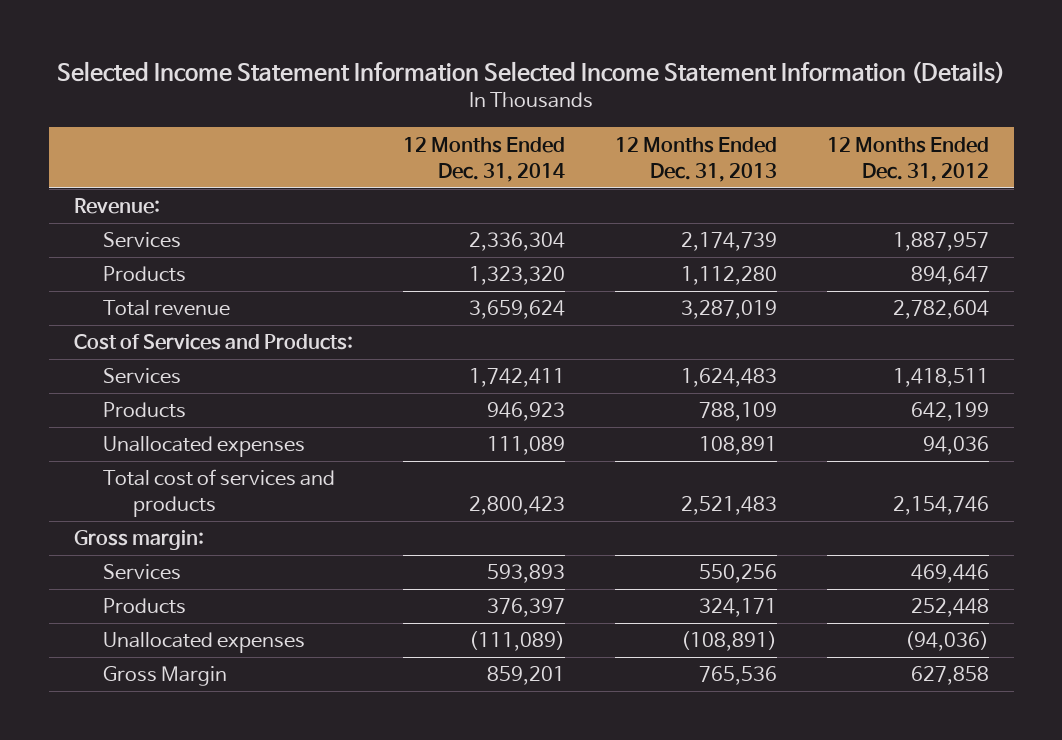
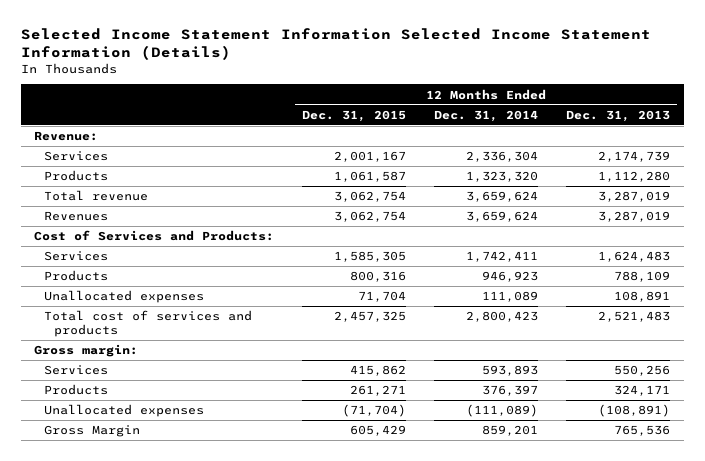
- | 12 Months Ended Dec. 31, 2014 | 12 Months Ended Dec. 31, 2013 | 12 Months Ended Dec. 31, 2012
+ | 12 Months Ended Dec. 31, 2015 | 12 Months Ended Dec. 31, 2014 | 12 Months Ended Dec. 31, 2013
+ Revenues | 3,062,754 | 3,659,624 | 3,287,019

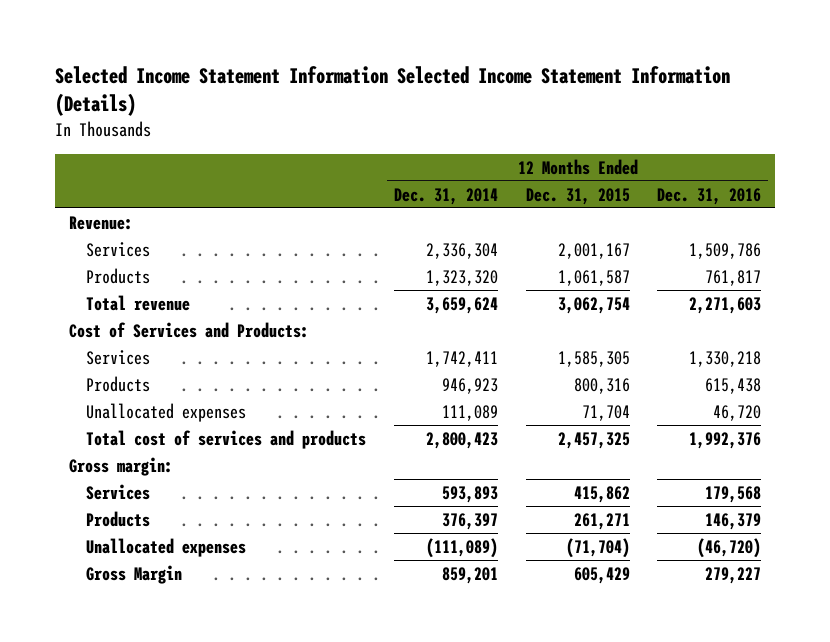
- | 12 Months Ended Dec. 31, 2015 | 12 Months Ended Dec. 31, 2014 | 12 Months Ended Dec. 31, 2013
+ | 12 Months Ended Dec. 31, 2014 | 12 Months Ended Dec. 31, 2015 | 12 Months Ended Dec. 31, 2016
- Revenues | 3,062,754 | 3,659,624 | 3,287,019

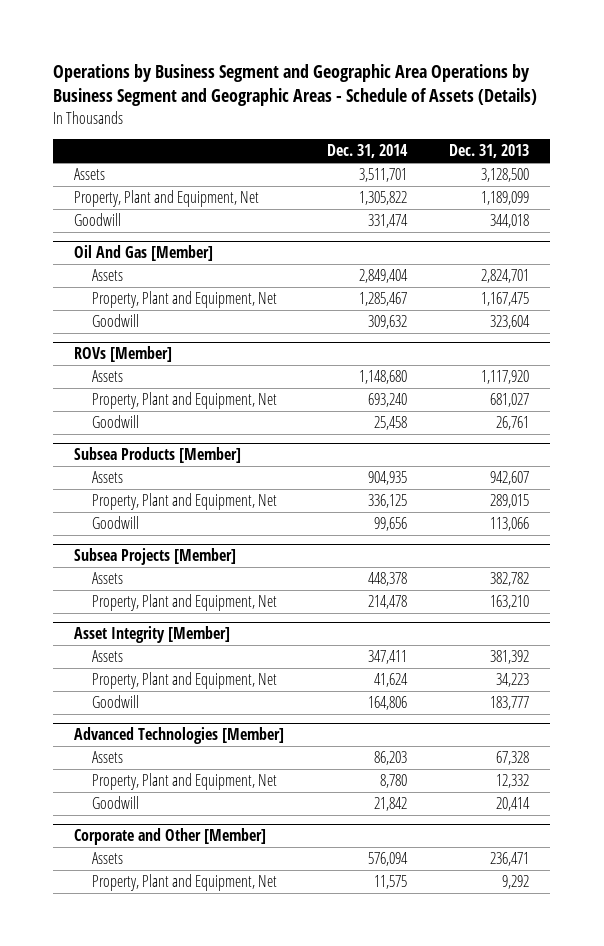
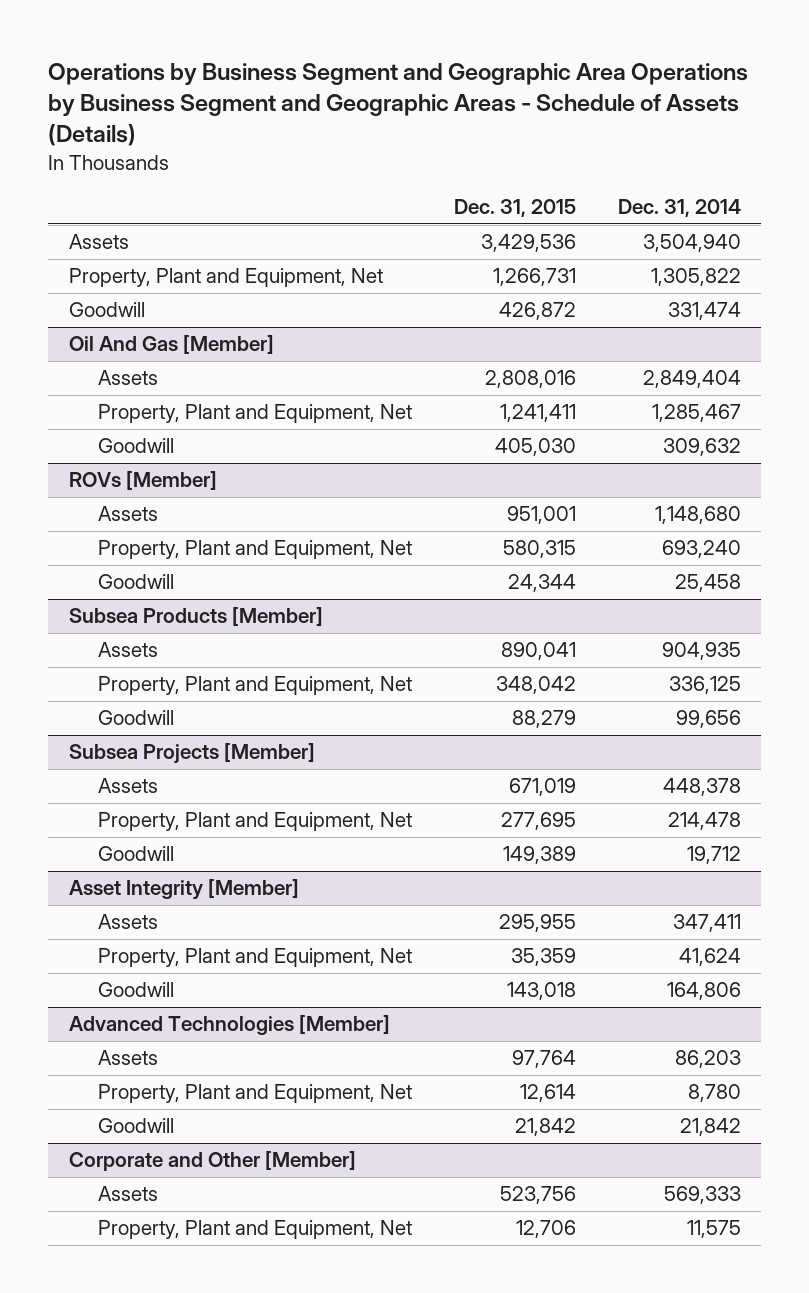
- | Dec. 31, 2014 | Dec. 31, 2013
+ | Dec. 31, 2015 | Dec. 31, 2014
- Assets | 3,511,701 | 3,128,500
+ Assets | 3,429,536 | 3,504,940
@ Subsea Projects [Member]
+ Goodwill | 149,389 | 19,712
@ Corporate and Other [Member]
- Assets | 576,094 | 236,471
+ Assets | 523,756 | 569,333

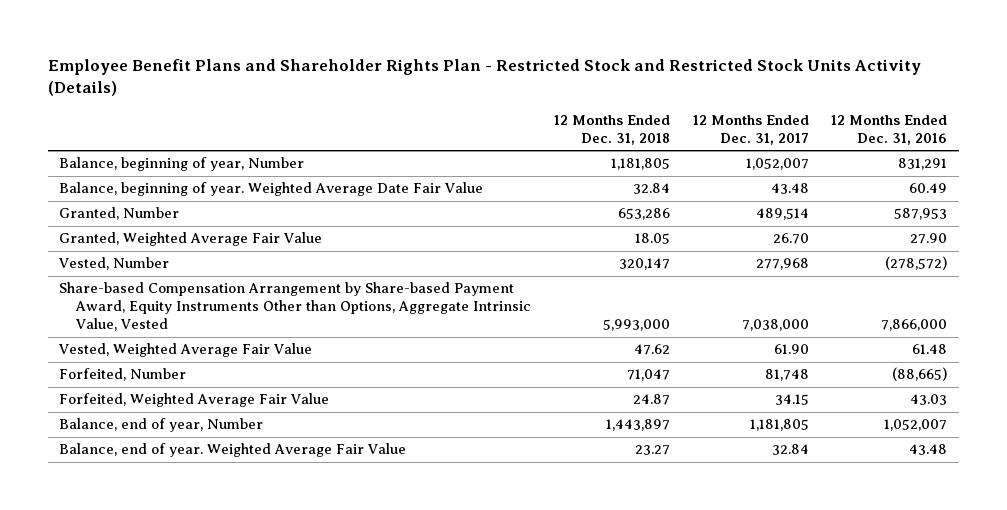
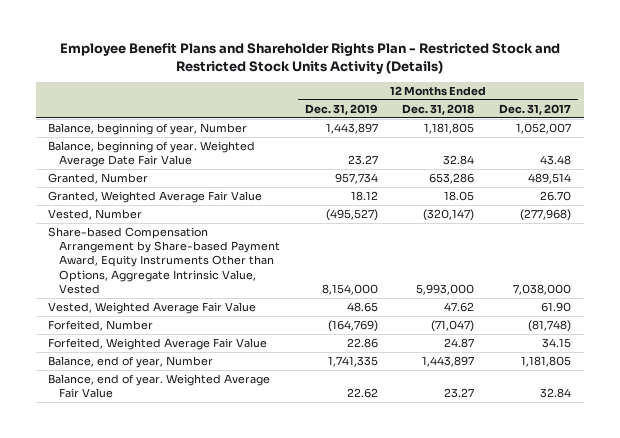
- | 12 Months Ended Dec. 31, 2018 | 12 Months Ended Dec. 31, 2017 | 12 Months Ended Dec. 31, 2016
+ | 12 Months Ended Dec. 31, 2019 | 12 Months Ended Dec. 31, 2018 | 12 Months Ended Dec. 31, 2017
- Vested, Number | 320,147 | 277,968 | (278,572)
+ Vested, Number | (495,527) | (320,147) | (277,968)
- Forfeited, Number | 71,047 | 81,748 | (88,665)
+ Forfeited, Number | (164,769) | (71,047) | (81,748)

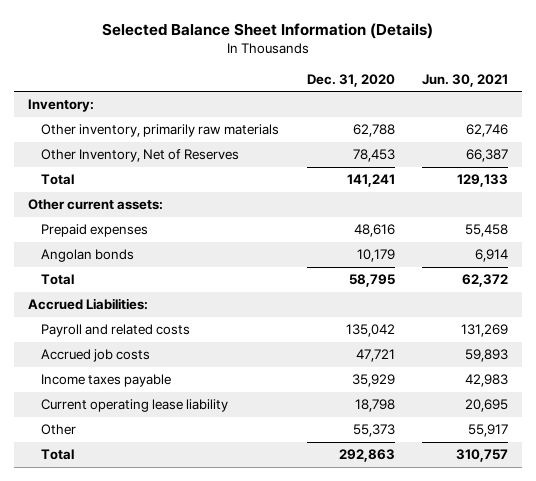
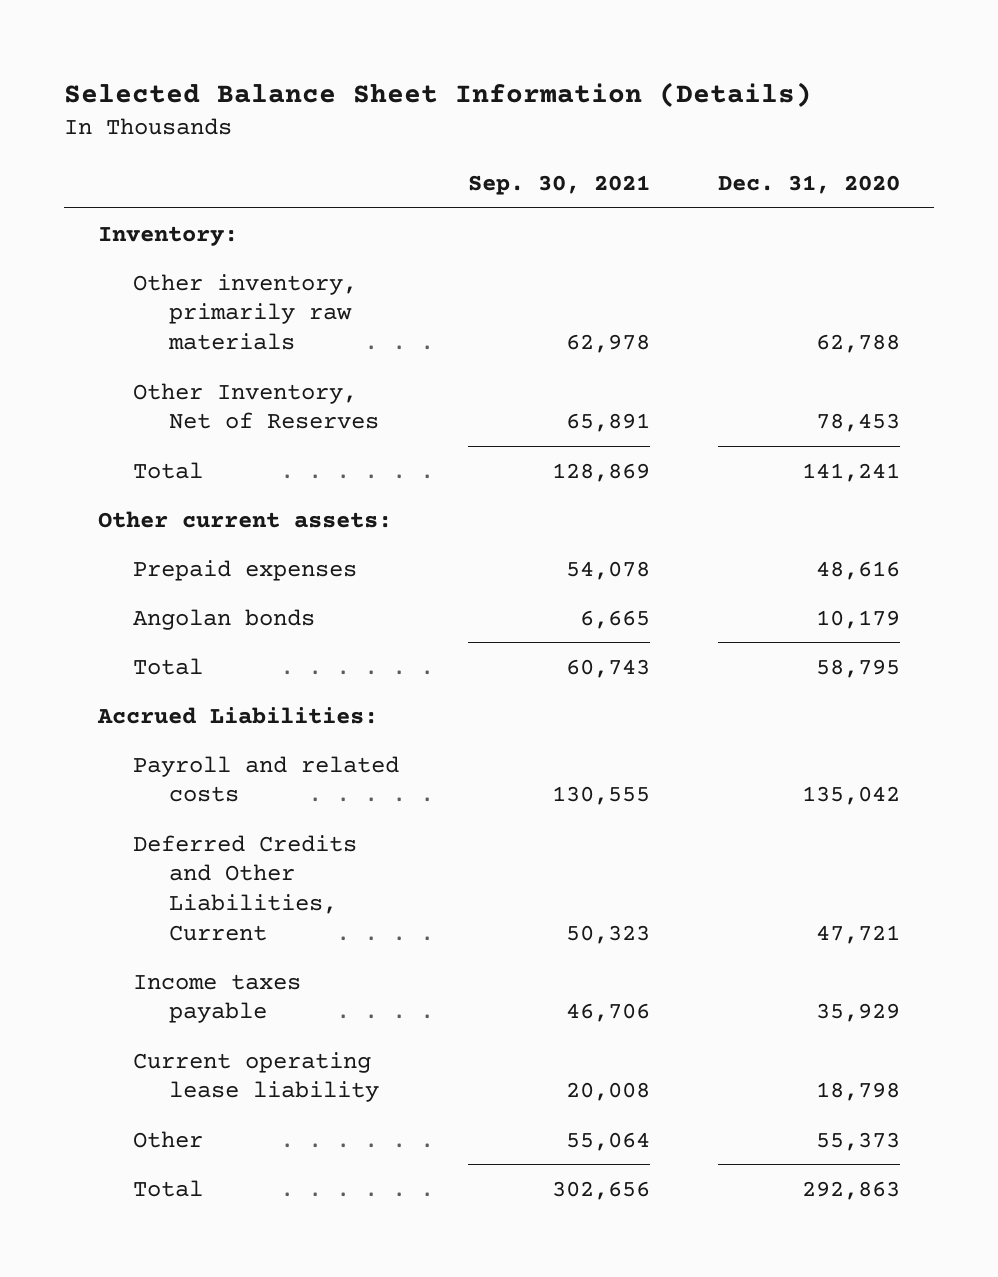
- | Dec. 31, 2020 | Jun. 30, 2021
+ | Sep. 30, 2021 | Dec. 31, 2020
- Accrued job costs | 47,721 | 59,893
+ Deferred Credits and Other Liabilities, Current | 50,323 | 47,721

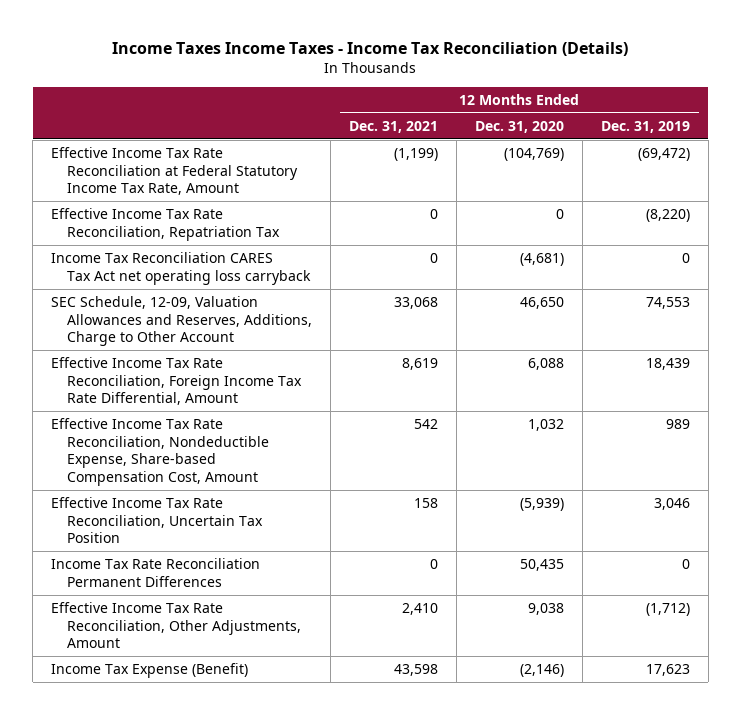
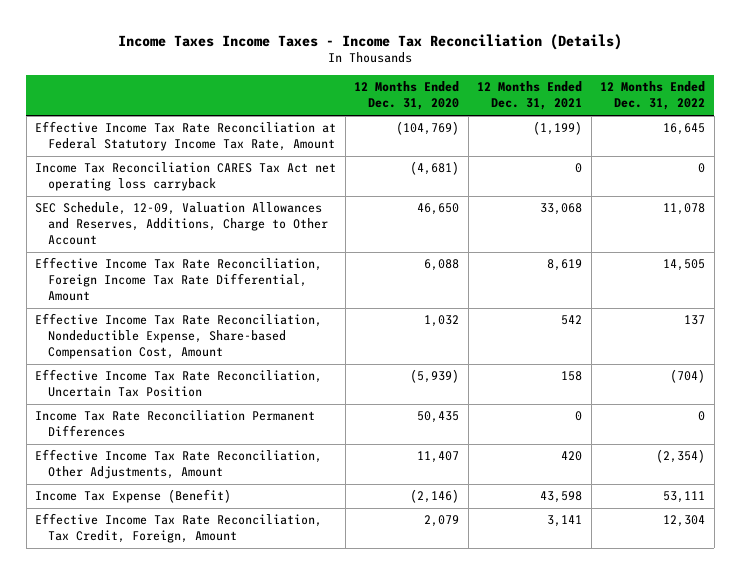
- | 12 Months Ended Dec. 31, 2021 | 12 Months Ended Dec. 31, 2020 | 12 Months Ended Dec. 31, 2019
+ | 12 Months Ended Dec. 31, 2020 | 12 Months Ended Dec. 31, 2021 | 12 Months Ended Dec. 31, 2022
- Effective Income Tax Rate Reconciliation, Repatriation Tax | 0 | 0 | (8,220)
- Effective Income Tax Rate Reconciliation, Other Adjustments, Amount | 2,410 | 9,038 | (1,712)
+ Effective Income Tax Rate Reconciliation, Other Adjustments, Amount | 11,407 | 420 | (2,354)
+ Effective Income Tax Rate Reconciliation, Tax Credit, Foreign, Amount | 2,079 | 3,141 | 12,304

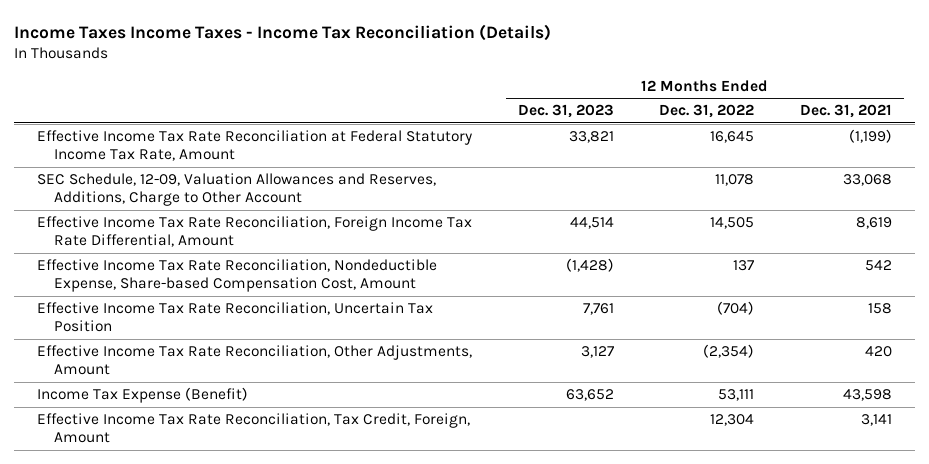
- | 12 Months Ended Dec. 31, 2020 | 12 Months Ended Dec. 31, 2021 | 12 Months Ended Dec. 31, 2022
+ | 12 Months Ended Dec. 31, 2023 | 12 Months Ended Dec. 31, 2022 | 12 Months Ended Dec. 31, 2021
- Income Tax Reconciliation CARES Tax Act net operating loss carryback | (4,681) | 0 | 0
- Income Tax Rate Reconciliation Permanent Differences | 50,435 | 0 | 0

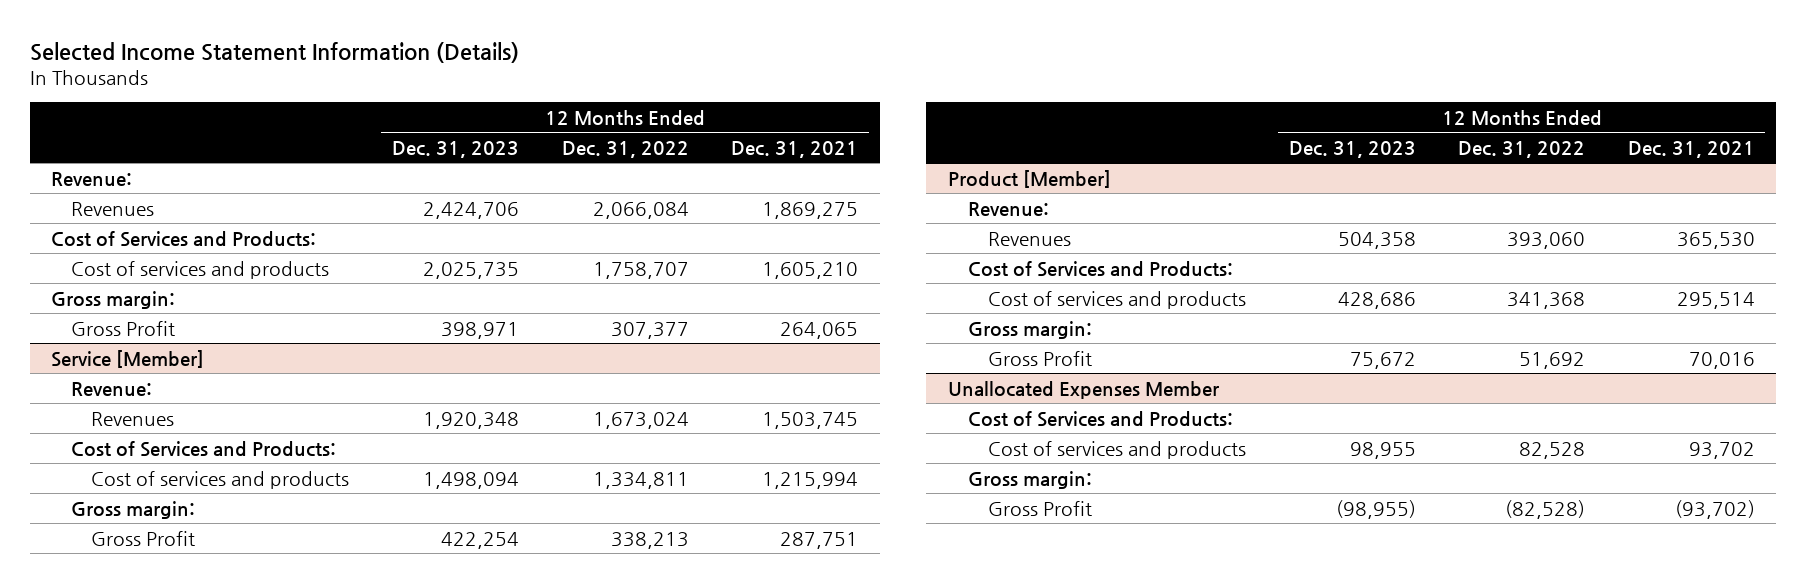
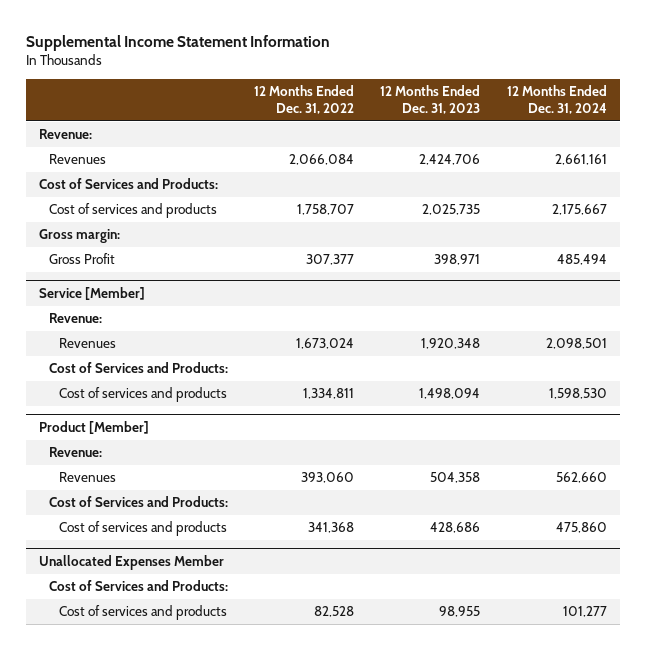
- Selected Income Statement Information (Details)
+ Supplemental Income Statement Information
- | 12 Months Ended Dec. 31, 2023 | 12 Months Ended Dec. 31, 2022 | 12 Months Ended Dec. 31, 2021
+ | 12 Months Ended Dec. 31, 2022 | 12 Months Ended Dec. 31, 2023 | 12 Months Ended Dec. 31, 2024
@ Service [Member]
- Gross margin:
- Gross Profit | 422,254 | 338,213 | 287,751
@ Product [Member]
- Gross margin:
- Gross Profit | 75,672 | 51,692 | 70,016
@ Unallocated Expenses Member
- Gross margin:
- Gross Profit | (98,955) | (82,528) | (93,702)

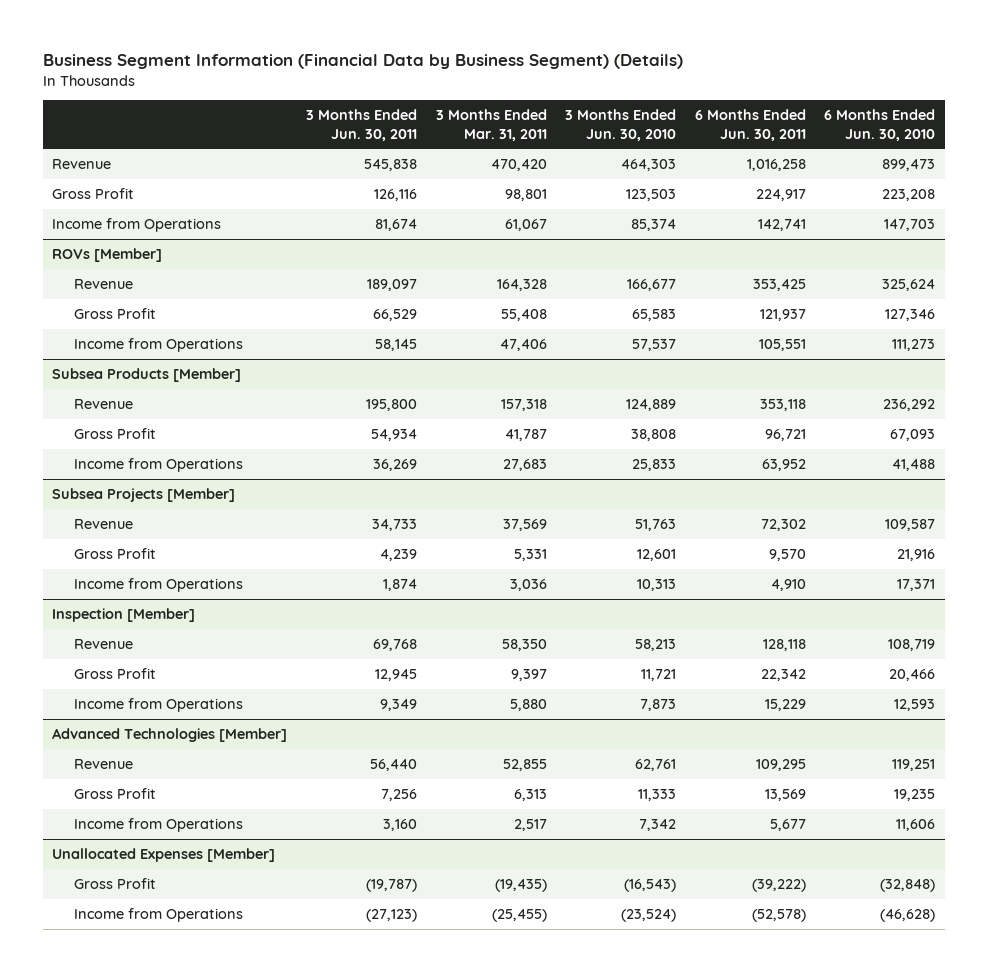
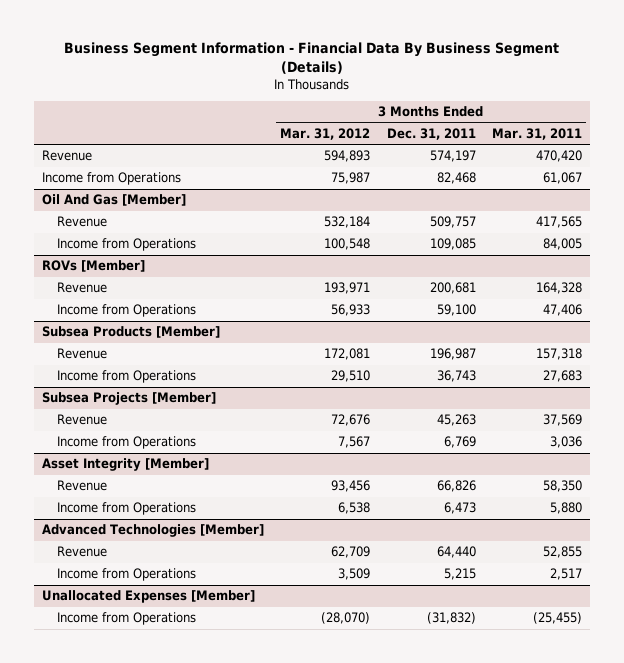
- Business Segment Information (Financial Data by Business Segment) (Details)
+ Business Segment Information - Financial Data By Business Segment (Details)
- | 3 Months Ended Jun. 30, 2011 | 3 Months Ended Mar. 31, 2011 | 3 Months Ended Jun. 30, 2010 | 6 Months Ended Jun. 30, 2011 | 6 Months Ended Jun. 30, 2010
+ | 3 Months Ended Mar. 31, 2012 | 3 Months Ended Dec. 31, 2011 | 3 Months Ended Mar. 31, 2011
- Gross Profit | 126,116 | 98,801 | 123,503 | 224,917 | 223,208
+ Oil And Gas [Member]
+ Revenue | 532,184 | 509,757 | 417,565
+ Income from Operations | 100,548 | 109,085 | 84,005
@ ROVs [Member]
- Gross Profit | 66,529 | 55,408 | 65,583 | 121,937 | 127,346
@ Subsea Products [Member]
- Gross Profit | 54,934 | 41,787 | 38,808 | 96,721 | 67,093
@ Subsea Projects [Member]
- Gross Profit | 4,239 | 5,331 | 12,601 | 9,570 | 21,916
- Inspection [Member]
+ Asset Integrity [Member]
- Gross Profit | 12,945 | 9,397 | 11,721 | 22,342 | 20,466
@ Advanced Technologies [Member]
- Gross Profit | 7,256 | 6,313 | 11,333 | 13,569 | 19,235
@ Unallocated Expenses [Member]
- Gross Profit | (19,787) | (19,435) | (16,543) | (39,222) | (32,848)

